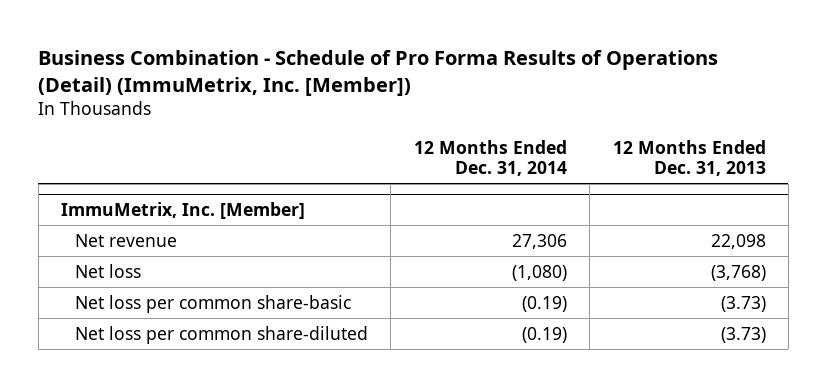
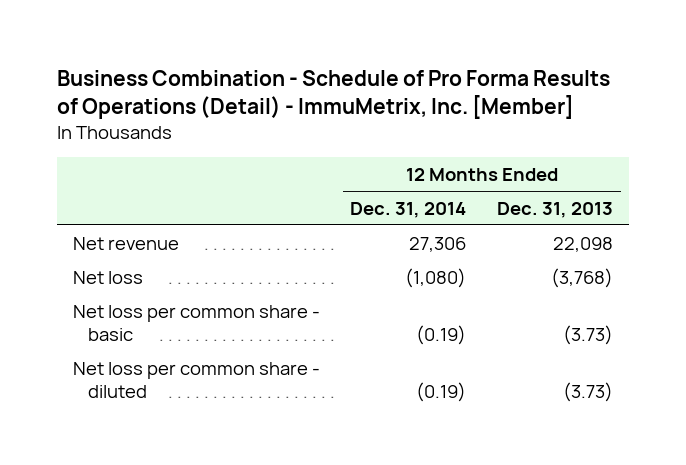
- Business Combination - Schedule of Pro Forma Results of Operations (Detail) (ImmuMetrix, Inc. [Member])
+ Business Combination - Schedule of Pro Forma Results of Operations (Detail) - ImmuMetrix, Inc. [Member]
- ImmuMetrix, Inc. [Member]
- Net loss per common share-basic | (0.19) | (3.73)
- Net loss per common share-diluted | (0.19) | (3.73)
+ Net loss per common share - basic | (0.19) | (3.73)
+ Net loss per common share - diluted | (0.19) | (3.73)

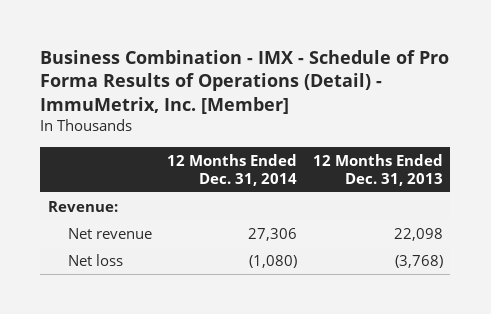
- Business Combination - Schedule of Pro Forma Results of Operations (Detail) - ImmuMetrix, Inc. [Member]
+ Business Combination - IMX - Schedule of Pro Forma Results of Operations (Detail) - ImmuMetrix, Inc. [Member]
+ Revenue:
- Net loss per common share - basic | (0.19) | (3.73)
- Net loss per common share - diluted | (0.19) | (3.73)

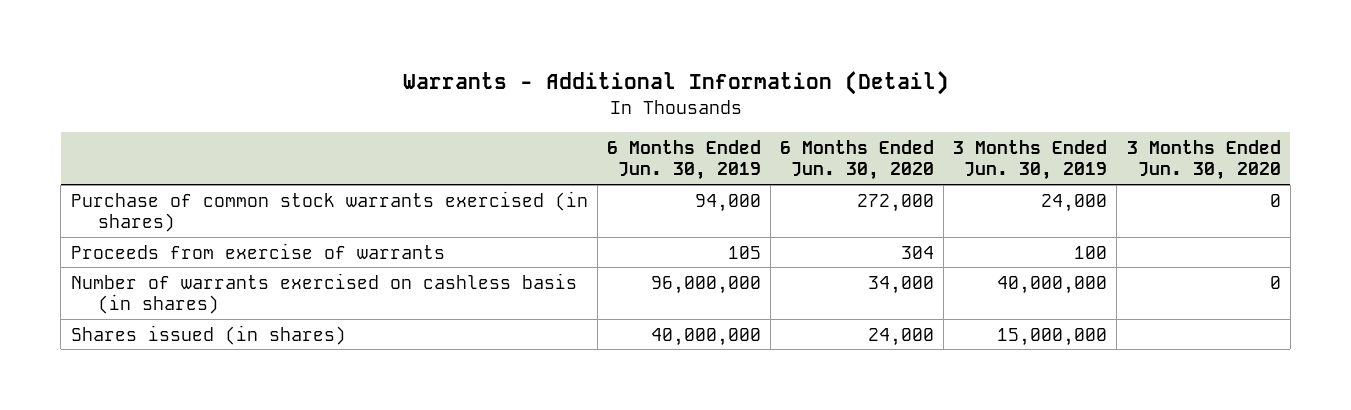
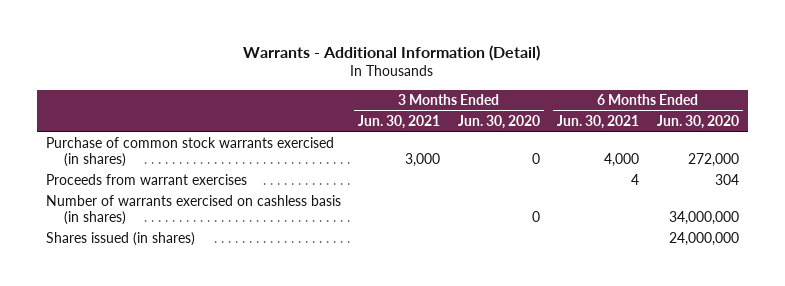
- | 6 Months Ended Jun. 30, 2019 | 6 Months Ended Jun. 30, 2020 | 3 Months Ended Jun. 30, 2019 | 3 Months Ended Jun. 30, 2020
+ | 3 Months Ended Jun. 30, 2021 | 3 Months Ended Jun. 30, 2020 | 6 Months Ended Jun. 30, 2021 | 6 Months Ended Jun. 30, 2020
- Proceeds from exercise of warrants | 105 | 304 | 100 |
- Number of warrants exercised on cashless basis (in shares) | 96,000,000 | 34,000 | 40,000,000 | 0
- Shares issued (in shares) | 40,000,000 | 24,000 | 15,000,000 |
+ Proceeds from warrant exercises | | | 4 | 304
+ Number of warrants exercised on cashless basis (in shares) | | 0 | | 34,000,000
+ Shares issued (in shares) | | | | 24,000,000

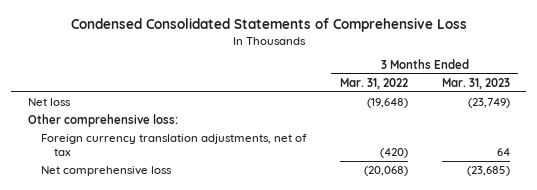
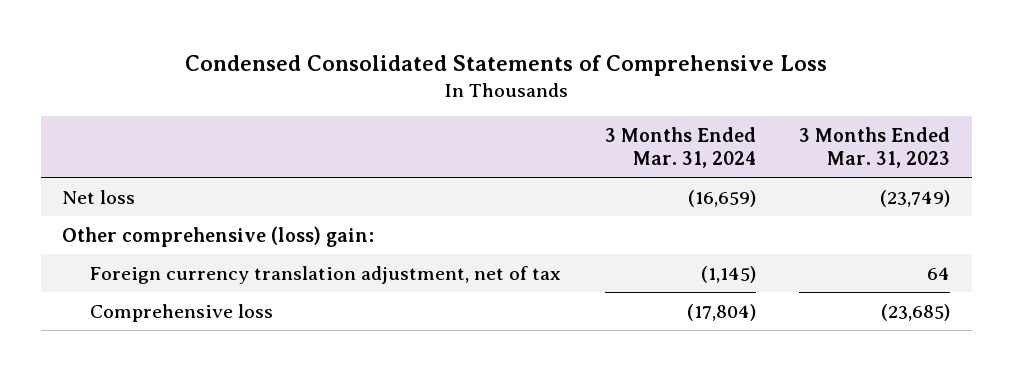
- | 3 Months Ended Mar. 31, 2022 | 3 Months Ended Mar. 31, 2023
+ | 3 Months Ended Mar. 31, 2024 | 3 Months Ended Mar. 31, 2023
- Other comprehensive loss:
- Foreign currency translation adjustments, net of tax | (420) | 64
- Net comprehensive loss | (20,068) | (23,685)
+ Other comprehensive (loss) gain:
+ Foreign currency translation adjustment, net of tax | (1,145) | 64
+ Comprehensive loss | (17,804) | (23,685)

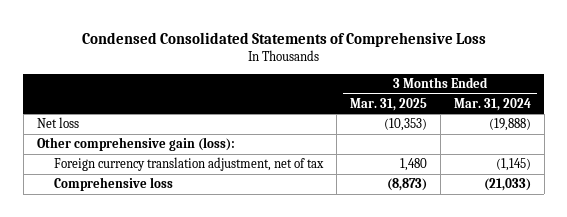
- | 3 Months Ended Mar. 31, 2024 | 3 Months Ended Mar. 31, 2023
+ | 3 Months Ended Mar. 31, 2025 | 3 Months Ended Mar. 31, 2024
- Net loss | (16,659) | (23,749)
- Other comprehensive (loss) gain:
+ Net loss | (10,353) | (19,888)
+ Other comprehensive gain (loss):
- Comprehensive loss | (17,804) | (23,685)
+ Comprehensive loss | (8,873) | (21,033)

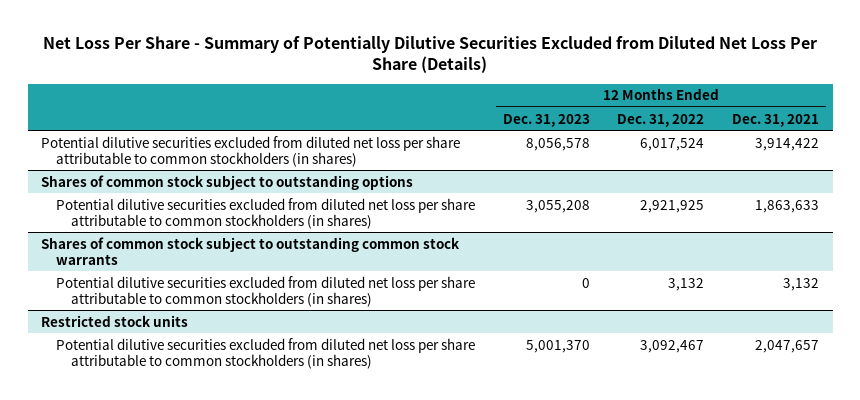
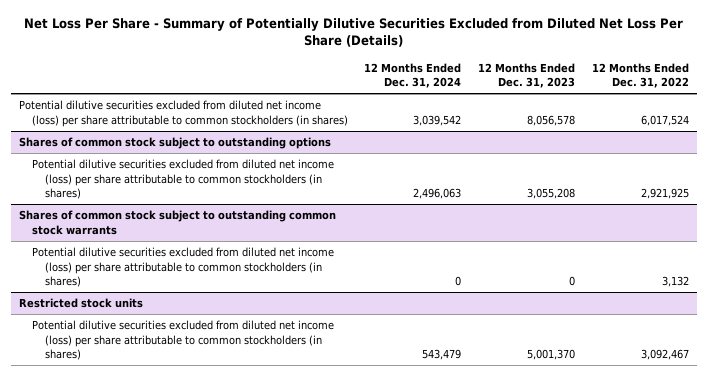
- | 12 Months Ended Dec. 31, 2023 | 12 Months Ended Dec. 31, 2022 | 12 Months Ended Dec. 31, 2021
+ | 12 Months Ended Dec. 31, 2024 | 12 Months Ended Dec. 31, 2023 | 12 Months Ended Dec. 31, 2022
- Potential dilutive securities excluded from diluted net loss per share attributable to common stockholders (in shares) | 8,056,578 | 6,017,524 | 3,914,422
+ Potential dilutive securities excluded from diluted net income (loss) per share attributable to common stockholders (in shares) | 3,039,542 | 8,056,578 | 6,017,524
@ Shares of common stock subject to outstanding options
- Potential dilutive securities excluded from diluted net loss per share attributable to common stockholders (in shares) | 3,055,208 | 2,921,925 | 1,863,633
+ Potential dilutive securities excluded from diluted net income (loss) per share attributable to common stockholders (in shares) | 2,496,063 | 3,055,208 | 2,921,925
@ Shares of common stock subject to outstanding common stock warrants
- Potential dilutive securities excluded from diluted net loss per share attributable to common stockholders (in shares) | 0 | 3,132 | 3,132
+ Potential dilutive securities excluded from diluted net income (loss) per share attributable to common stockholders (in shares) | 0 | 0 | 3,132
@ Restricted stock units
- Potential dilutive securities excluded from diluted net loss per share attributable to common stockholders (in shares) | 5,001,370 | 3,092,467 | 2,047,657
+ Potential dilutive securities excluded from diluted net income (loss) per share attributable to common stockholders (in shares) | 543,479 | 5,001,370 | 3,092,467

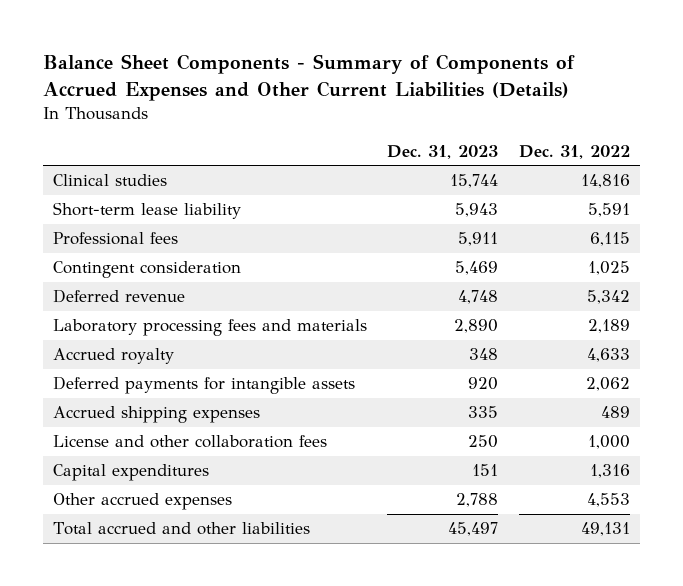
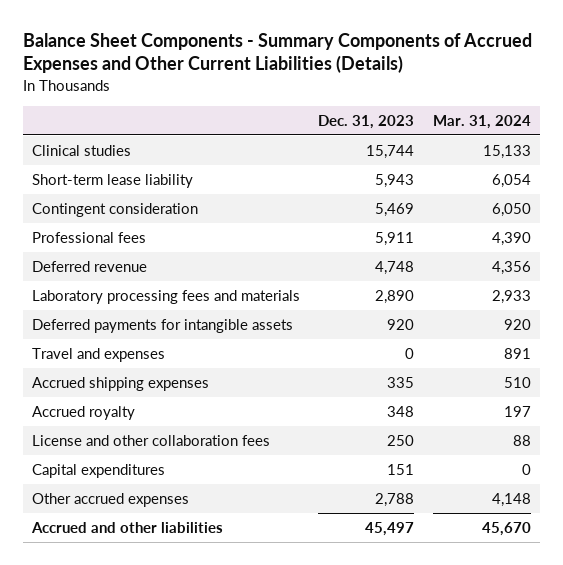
- Balance Sheet Components - Summary of Components of Accrued Expenses and Other Current Liabilities (Details)
+ Balance Sheet Components - Summary Components of Accrued Expenses and Other Current Liabilities (Details)
- | Dec. 31, 2023 | Dec. 31, 2022
+ | Dec. 31, 2023 | Mar. 31, 2024
moved down: Professional fees | 5,911 | 4,390
+ Travel and expenses | 0 | 891
moved down: Accrued royalty | 348 | 197
- Total accrued and other liabilities | 45,497 | 49,131
+ Accrued and other liabilities | 45,497 | 45,670

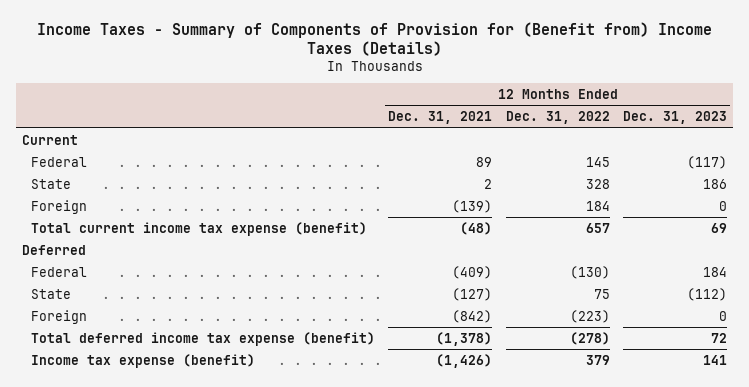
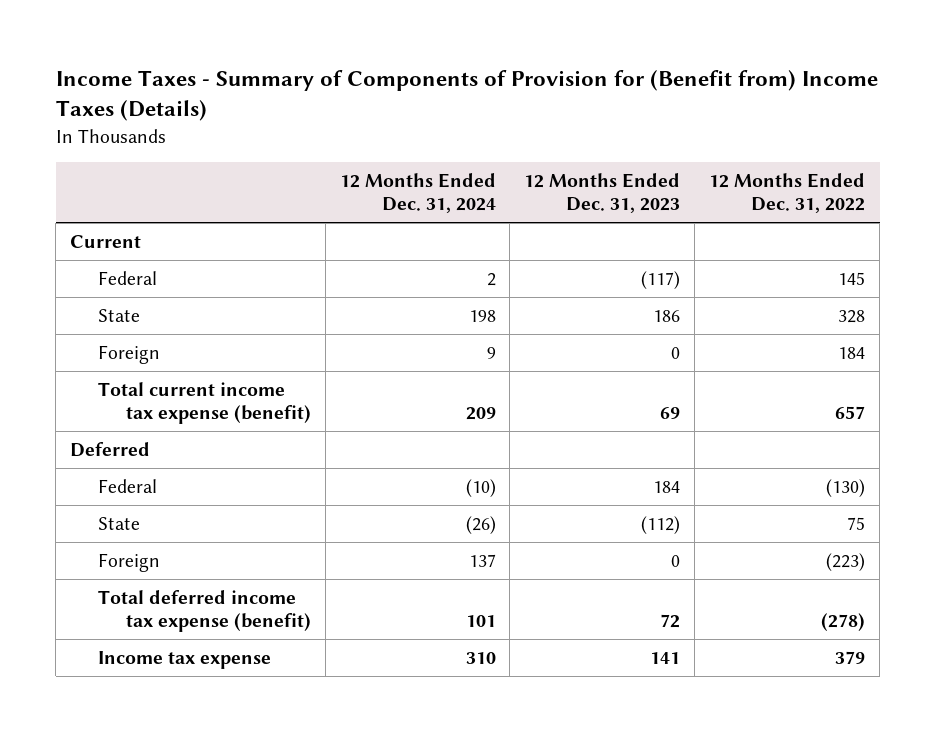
- | 12 Months Ended Dec. 31, 2021 | 12 Months Ended Dec. 31, 2022 | 12 Months Ended Dec. 31, 2023
+ | 12 Months Ended Dec. 31, 2024 | 12 Months Ended Dec. 31, 2023 | 12 Months Ended Dec. 31, 2022
- Income tax expense (benefit) | (1,426) | 379 | 141
+ Income tax expense | 310 | 141 | 379

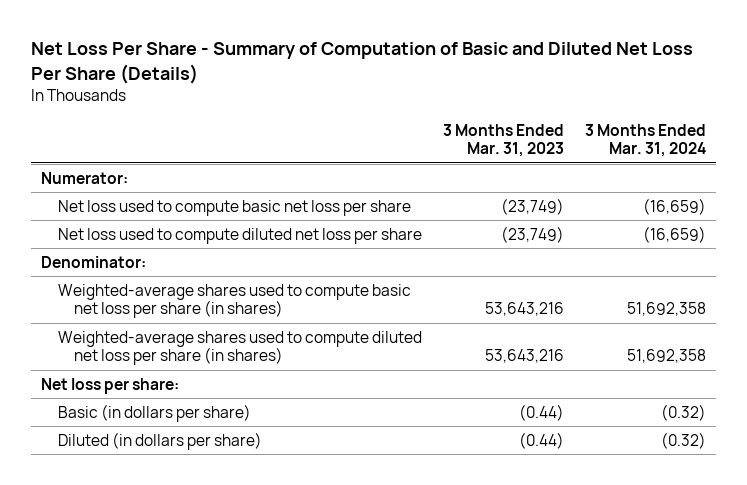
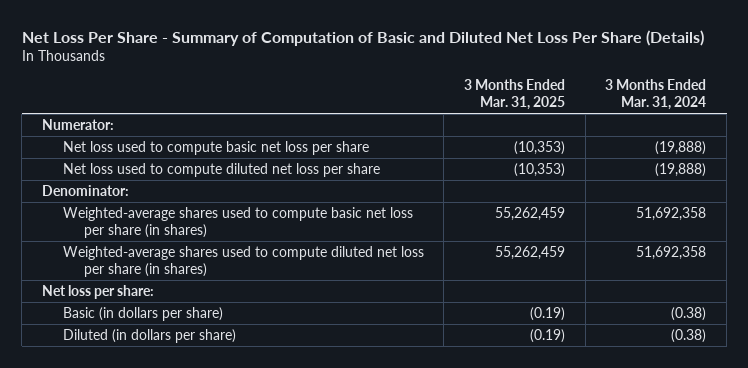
- | 3 Months Ended Mar. 31, 2023 | 3 Months Ended Mar. 31, 2024
+ | 3 Months Ended Mar. 31, 2025 | 3 Months Ended Mar. 31, 2024
- Net loss used to compute basic net loss per share | (23,749) | (16,659)
- Net loss used to compute diluted net loss per share | (23,749) | (16,659)
+ Net loss used to compute basic net loss per share | (10,353) | (19,888)
+ Net loss used to compute diluted net loss per share | (10,353) | (19,888)
- Basic (in dollars per share) | (0.44) | (0.32)
- Diluted (in dollars per share) | (0.44) | (0.32)
+ Basic (in dollars per share) | (0.19) | (0.38)
+ Diluted (in dollars per share) | (0.19) | (0.38)

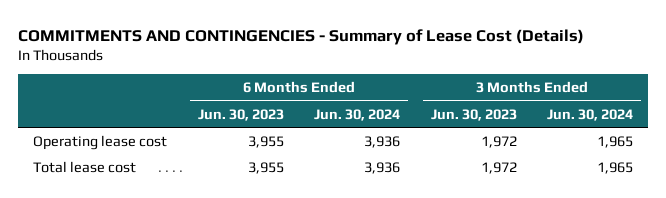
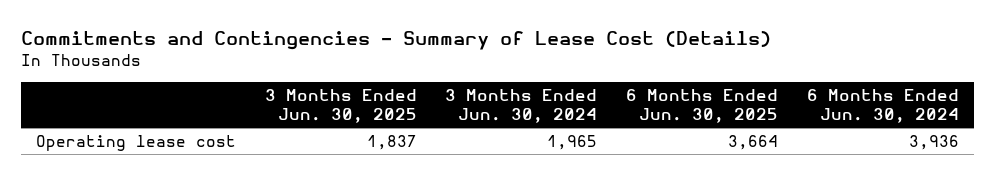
- COMMITMENTS AND CONTINGENCIES - Summary of Lease Cost (Details)
+ Commitments and Contingencies - Summary of Lease Cost (Details)
- | 6 Months Ended Jun. 30, 2023 | 6 Months Ended Jun. 30, 2024 | 3 Months Ended Jun. 30, 2023 | 3 Months Ended Jun. 30, 2024
+ | 3 Months Ended Jun. 30, 2025 | 3 Months Ended Jun. 30, 2024 | 6 Months Ended Jun. 30, 2025 | 6 Months Ended Jun. 30, 2024
- Total lease cost | 3,955 | 3,936 | 1,972 | 1,965

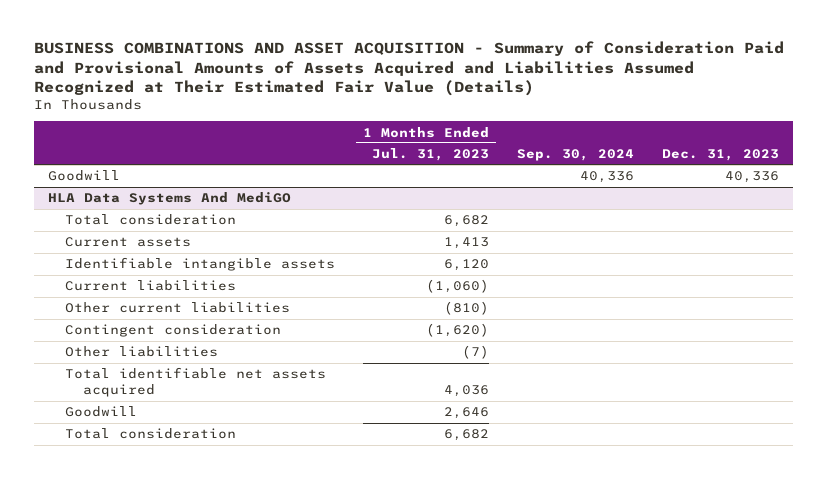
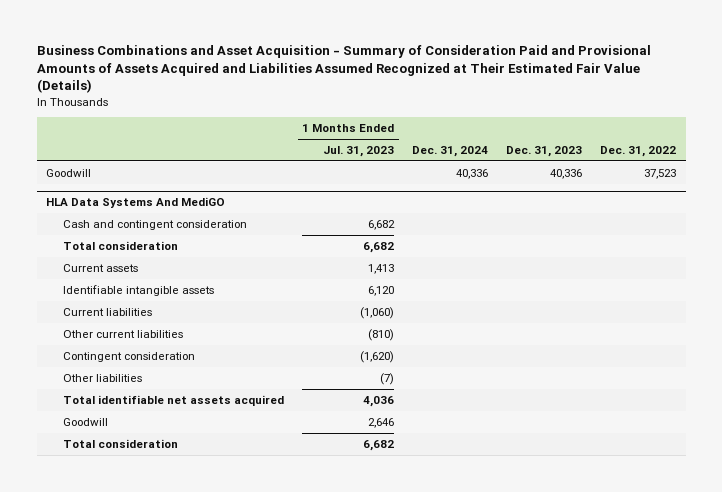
- BUSINESS COMBINATIONS AND ASSET ACQUISITION - Summary of Consideration Paid and Provisional Amounts of Assets Acquired and Liabilities Assumed Recognized at Their Estimated Fair Value (Details)
+ Business Combinations and Asset Acquisition - Summary of Consideration Paid and Provisional Amounts of Assets Acquired and Liabilities Assumed Recognized at Their Estimated Fair Value (Details)
- | 1 Months Ended Jul. 31, 2023 | Sep. 30, 2024 | Dec. 31, 2023
+ | 1 Months Ended Jul. 31, 2023 | Dec. 31, 2024 | Dec. 31, 2023 | Dec. 31, 2022
@ HLA Data Systems And MediGO
+ Cash and contingent consideration | 6,682 | | |

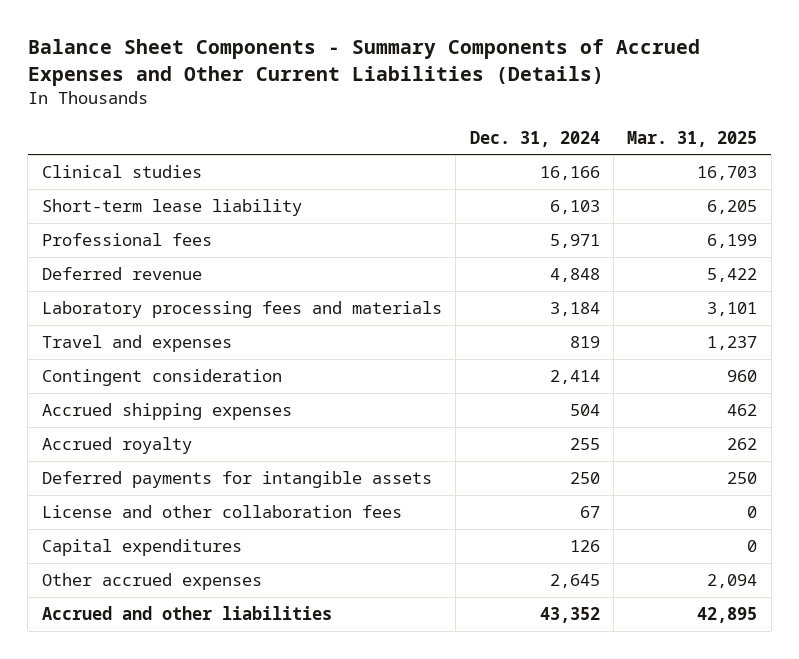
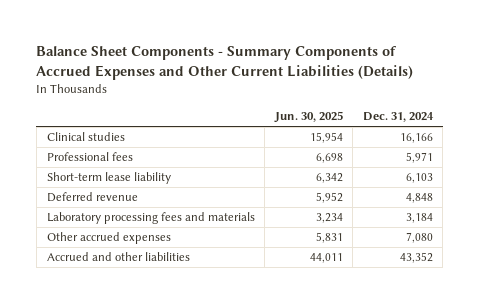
- | Dec. 31, 2024 | Mar. 31, 2025
+ | Jun. 30, 2025 | Dec. 31, 2024
moved down: Short-term lease liability | 6,342 | 6,103
- Travel and expenses | 819 | 1,237
- Contingent consideration | 2,414 | 960
- Accrued shipping expenses | 504 | 462
- Accrued royalty | 255 | 262
- Deferred payments for intangible assets | 250 | 250
- License and other collaboration fees | 67 | 0
- Capital expenditures | 126 | 0
- Other accrued expenses | 2,645 | 2,094
+ Other accrued expenses | 5,831 | 7,080

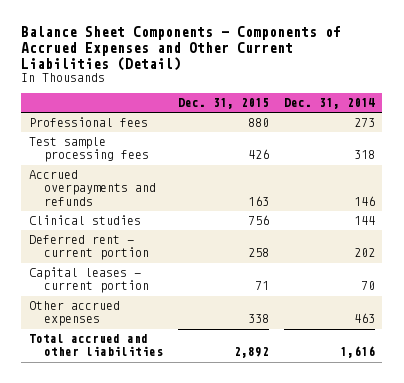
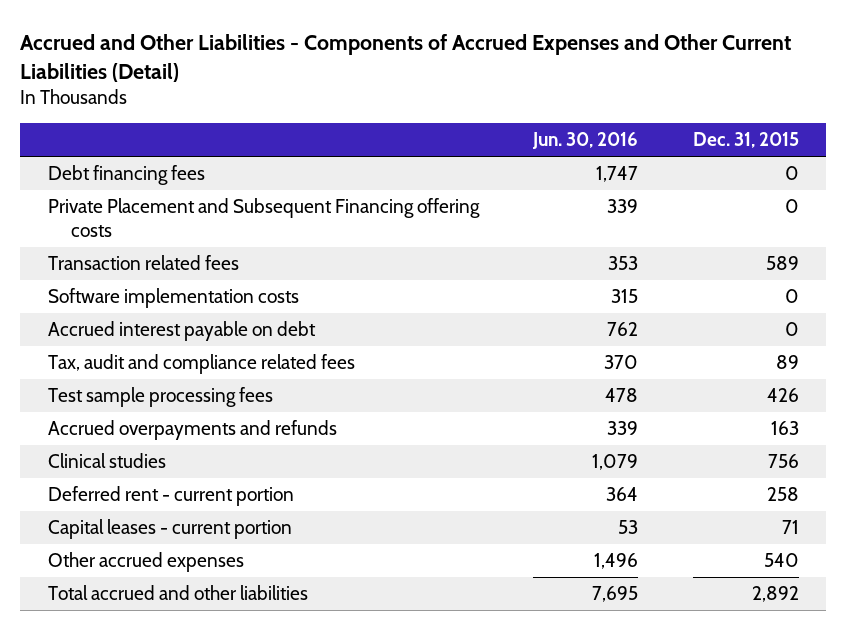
- Balance Sheet Components - Components of Accrued Expenses and Other Current Liabilities (Detail)
+ Accrued and Other Liabilities - Components of Accrued Expenses and Other Current Liabilities (Detail)
- | Dec. 31, 2015 | Dec. 31, 2014
+ | Jun. 30, 2016 | Dec. 31, 2015
- Professional fees | 880 | 273
+ Debt financing fees | 1,747 | 0
+ Private Placement and Subsequent Financing offering costs | 339 | 0
+ Transaction related fees | 353 | 589
+ Software implementation costs | 315 | 0
+ Accrued interest payable on debt | 762 | 0
+ Tax, audit and compliance related fees | 370 | 89
- Other accrued expenses | 338 | 463
+ Other accrued expenses | 1,496 | 540

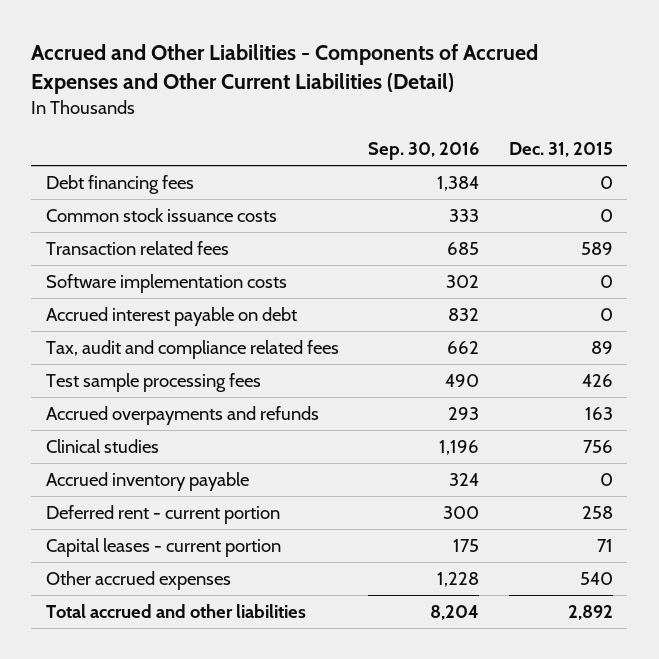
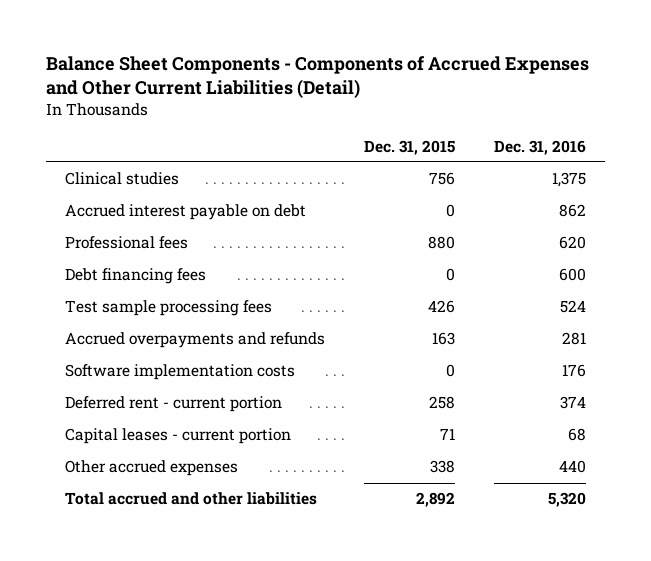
- Accrued and Other Liabilities - Components of Accrued Expenses and Other Current Liabilities (Detail)
+ Balance Sheet Components - Components of Accrued Expenses and Other Current Liabilities (Detail)
- | Sep. 30, 2016 | Dec. 31, 2015
+ | Dec. 31, 2015 | Dec. 31, 2016
- Common stock issuance costs | 333 | 0
- Transaction related fees | 685 | 589
moved up: Clinical studies | 756 | 1,375
- Tax, audit and compliance related fees | 662 | 89
+ Professional fees | 880 | 620
moved down: Debt financing fees | 0 | 600
- Accrued inventory payable | 324 | 0
moved down: Software implementation costs | 0 | 176
- Other accrued expenses | 1,228 | 540
+ Other accrued expenses | 338 | 440

